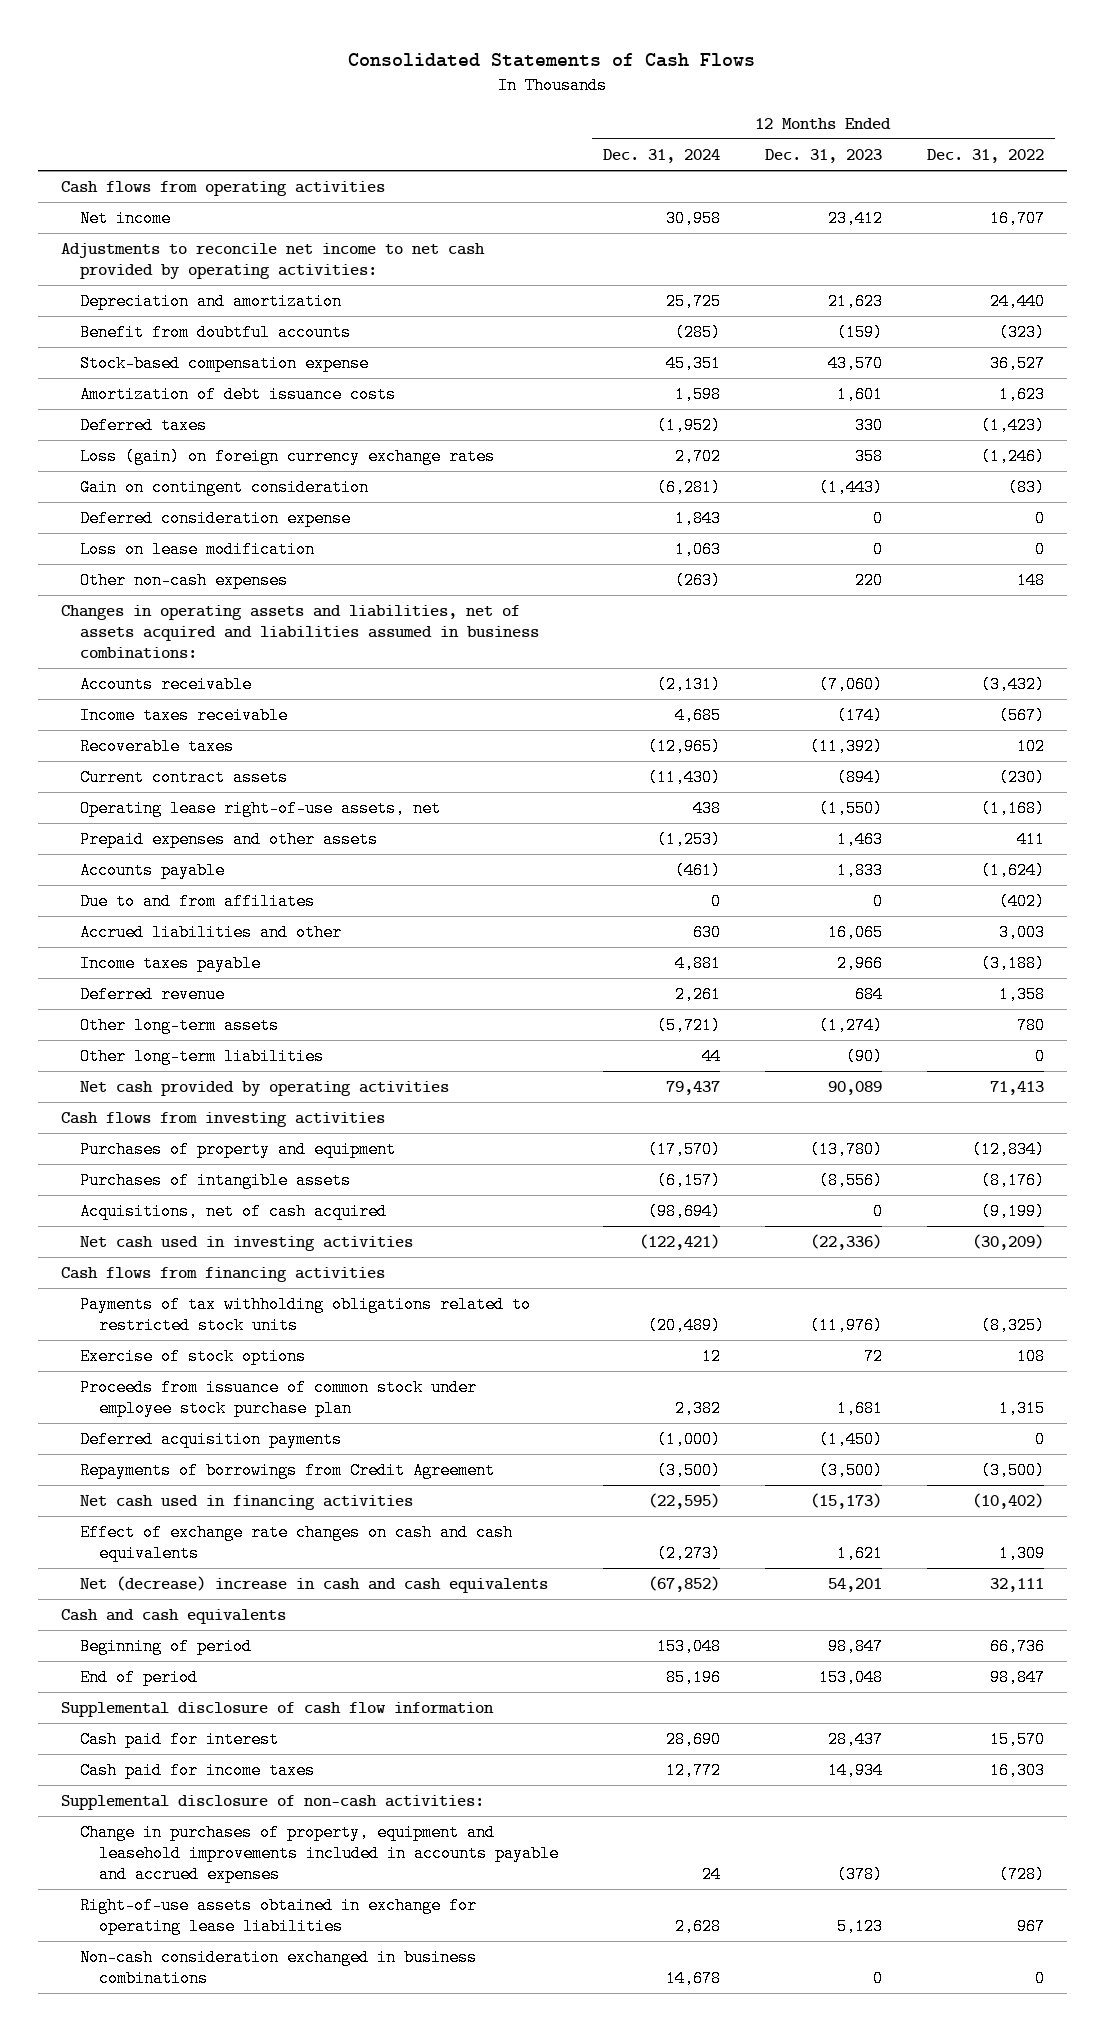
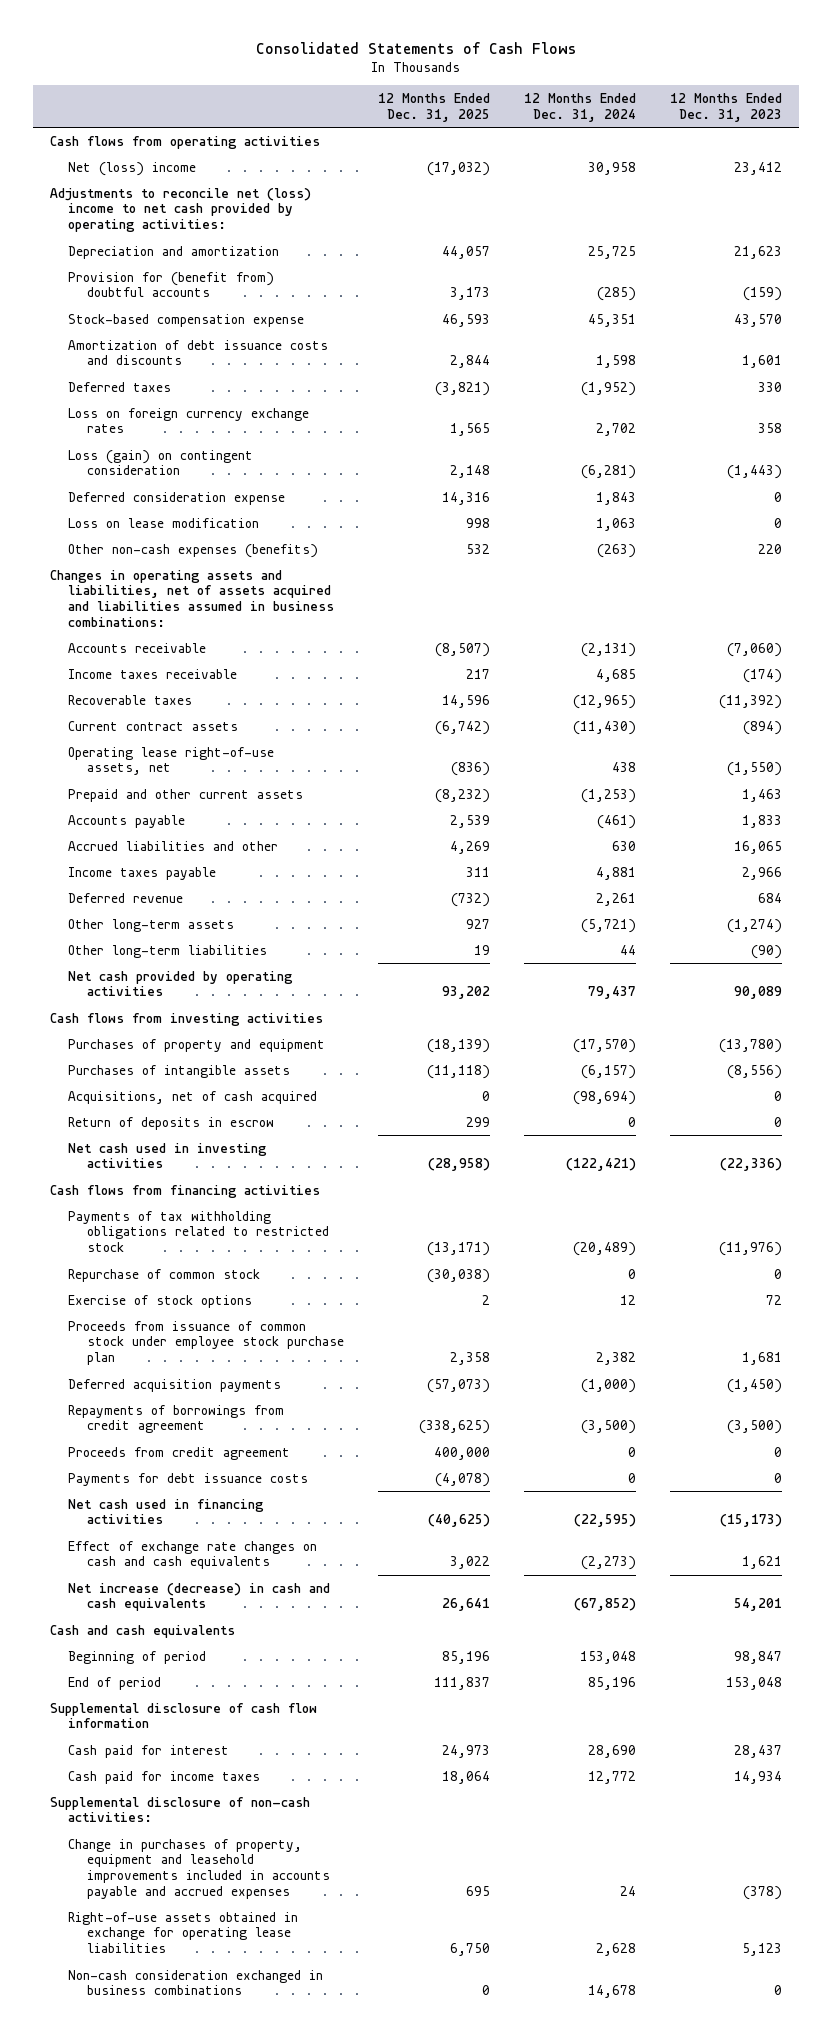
- | 12 Months Ended Dec. 31, 2024 | 12 Months Ended Dec. 31, 2023 | 12 Months Ended Dec. 31, 2022
+ | 12 Months Ended Dec. 31, 2025 | 12 Months Ended Dec. 31, 2024 | 12 Months Ended Dec. 31, 2023
- Net income | 30,958 | 23,412 | 16,707
- Adjustments to reconcile net income to net cash provided by operating activities:
+ Net (loss) income | (17,032) | 30,958 | 23,412
+ Adjustments to reconcile net (loss) income to net cash provided by operating activities:
- Benefit from doubtful accounts | (285) | (159) | (323)
+ Provision for (benefit from) doubtful accounts | 3,173 | (285) | (159)
- Amortization of debt issuance costs | 1,598 | 1,601 | 1,623
+ Amortization of debt issuance costs and discounts | 2,844 | 1,598 | 1,601
- Loss (gain) on foreign currency exchange rates | 2,702 | 358 | (1,246)
- Gain on contingent consideration | (6,281) | (1,443) | (83)
+ Loss on foreign currency exchange rates | 1,565 | 2,702 | 358
+ Loss (gain) on contingent consideration | 2,148 | (6,281) | (1,443)
- Other non-cash expenses | (263) | 220 | 148
+ Other non-cash expenses (benefits) | 532 | (263) | 220
- Prepaid expenses and other assets | (1,253) | 1,463 | 411
+ Prepaid and other current assets | (8,232) | (1,253) | 1,463
- Due to and from affiliates | 0 | 0 | (402)
+ Return of deposits in escrow | 299 | 0 | 0
- Payments of tax withholding obligations related to restricted stock units | (20,489) | (11,976) | (8,325)
+ Payments of tax withholding obligations related to restricted stock | (13,171) | (20,489) | (11,976)
+ Repurchase of common stock | (30,038) | 0 | 0
- Repayments of borrowings from Credit Agreement | (3,500) | (3,500) | (3,500)
+ Repayments of borrowings from credit agreement | (338,625) | (3,500) | (3,500)
+ Proceeds from credit agreement | 400,000 | 0 | 0
+ Payments for debt issuance costs | (4,078) | 0 | 0
- Net (decrease) increase in cash and cash equivalents | (67,852) | 54,201 | 32,111
+ Net increase (decrease) in cash and cash equivalents | 26,641 | (67,852) | 54,201

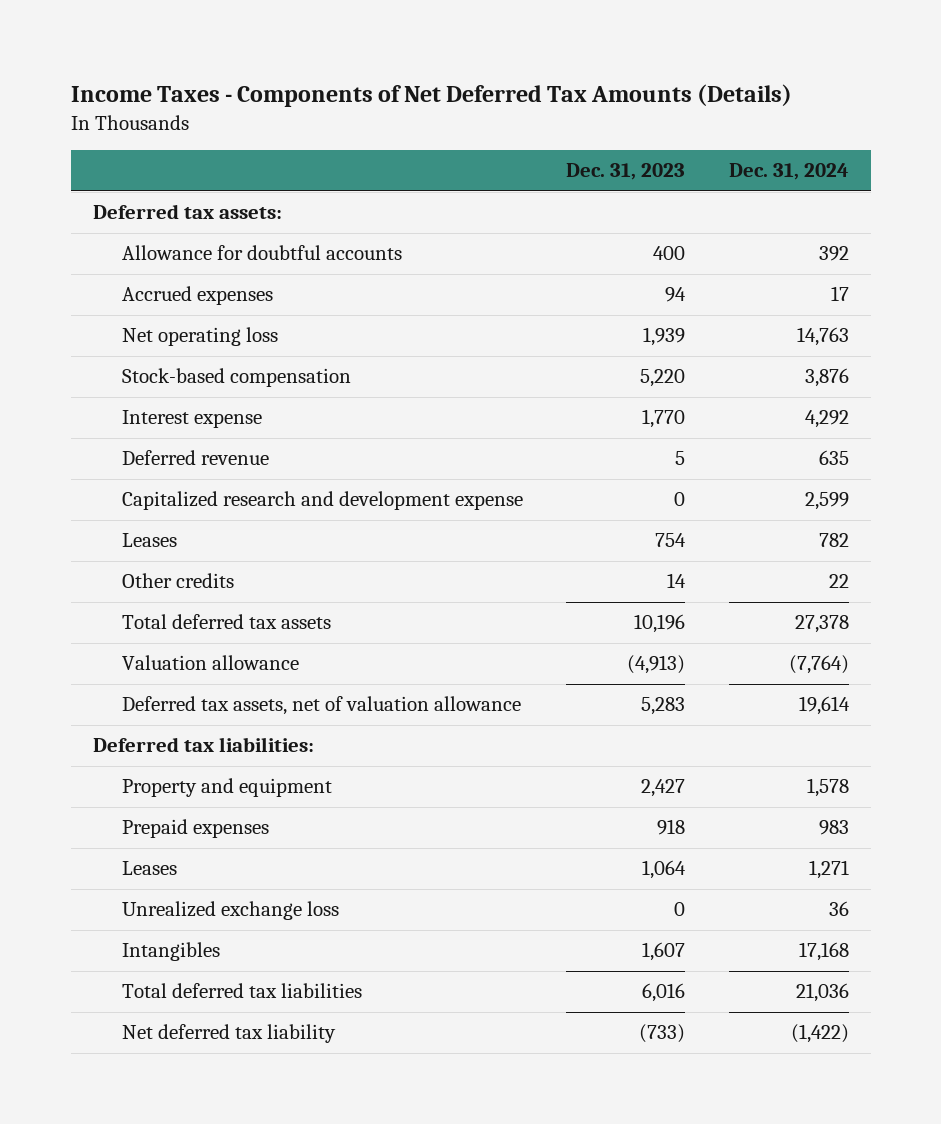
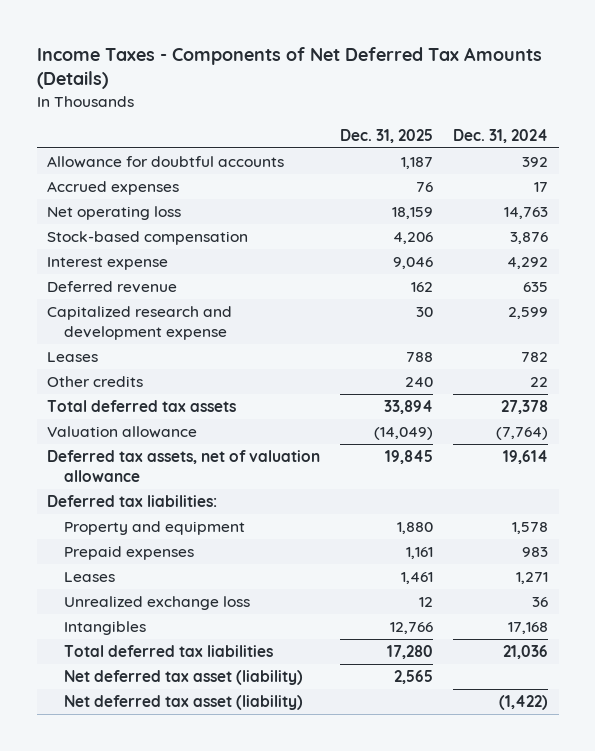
- | Dec. 31, 2023 | Dec. 31, 2024
+ | Dec. 31, 2025 | Dec. 31, 2024
- Deferred tax assets:
- Net deferred tax liability | (733) | (1,422)
+ Net deferred tax asset (liability) | 2,565 |
+ Net deferred tax asset (liability) | | (1,422)

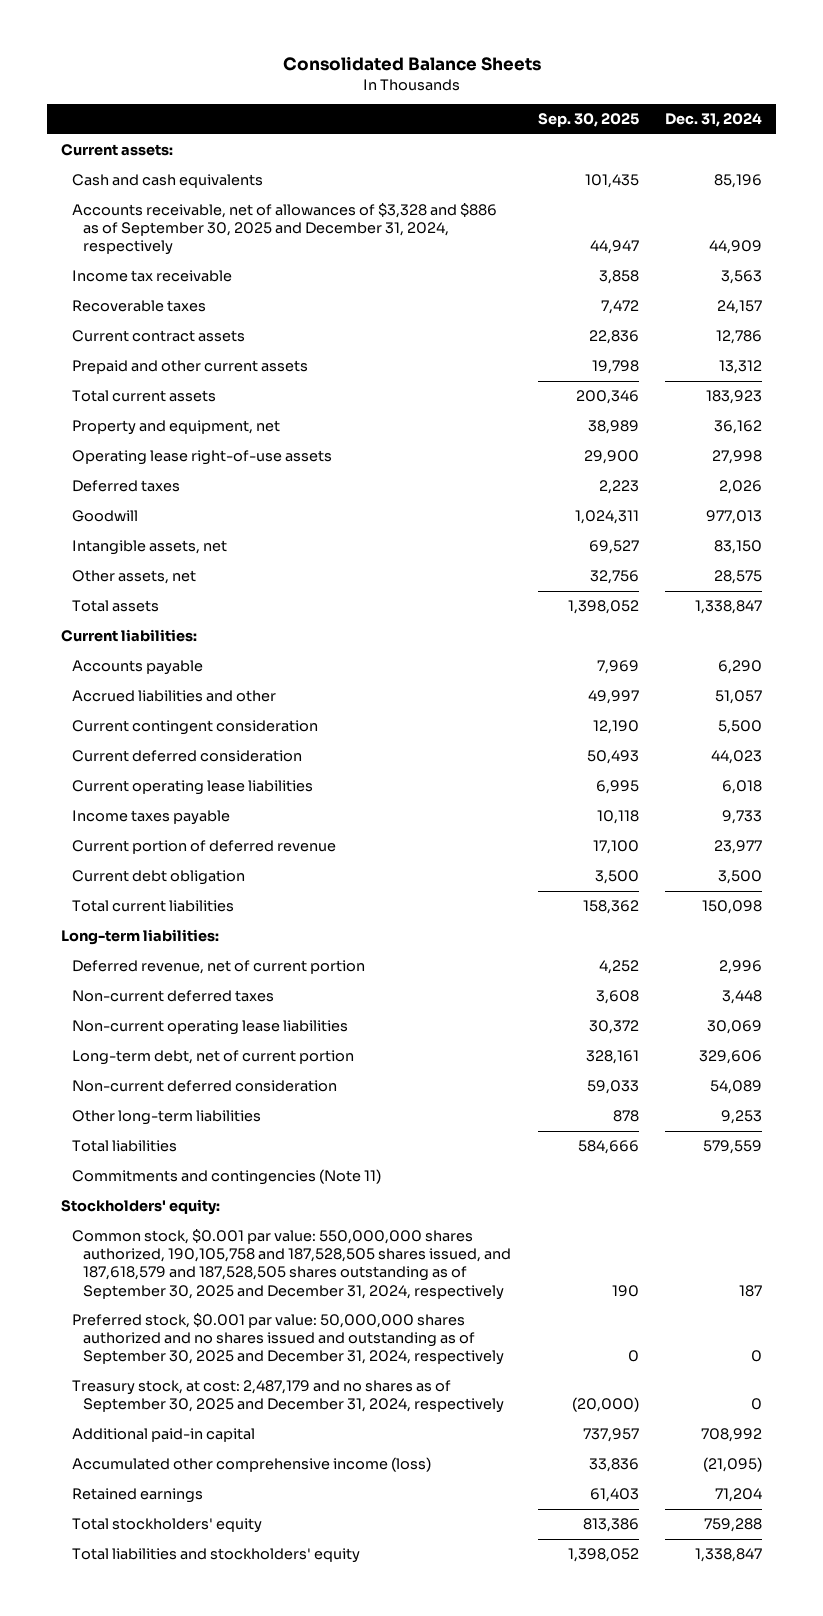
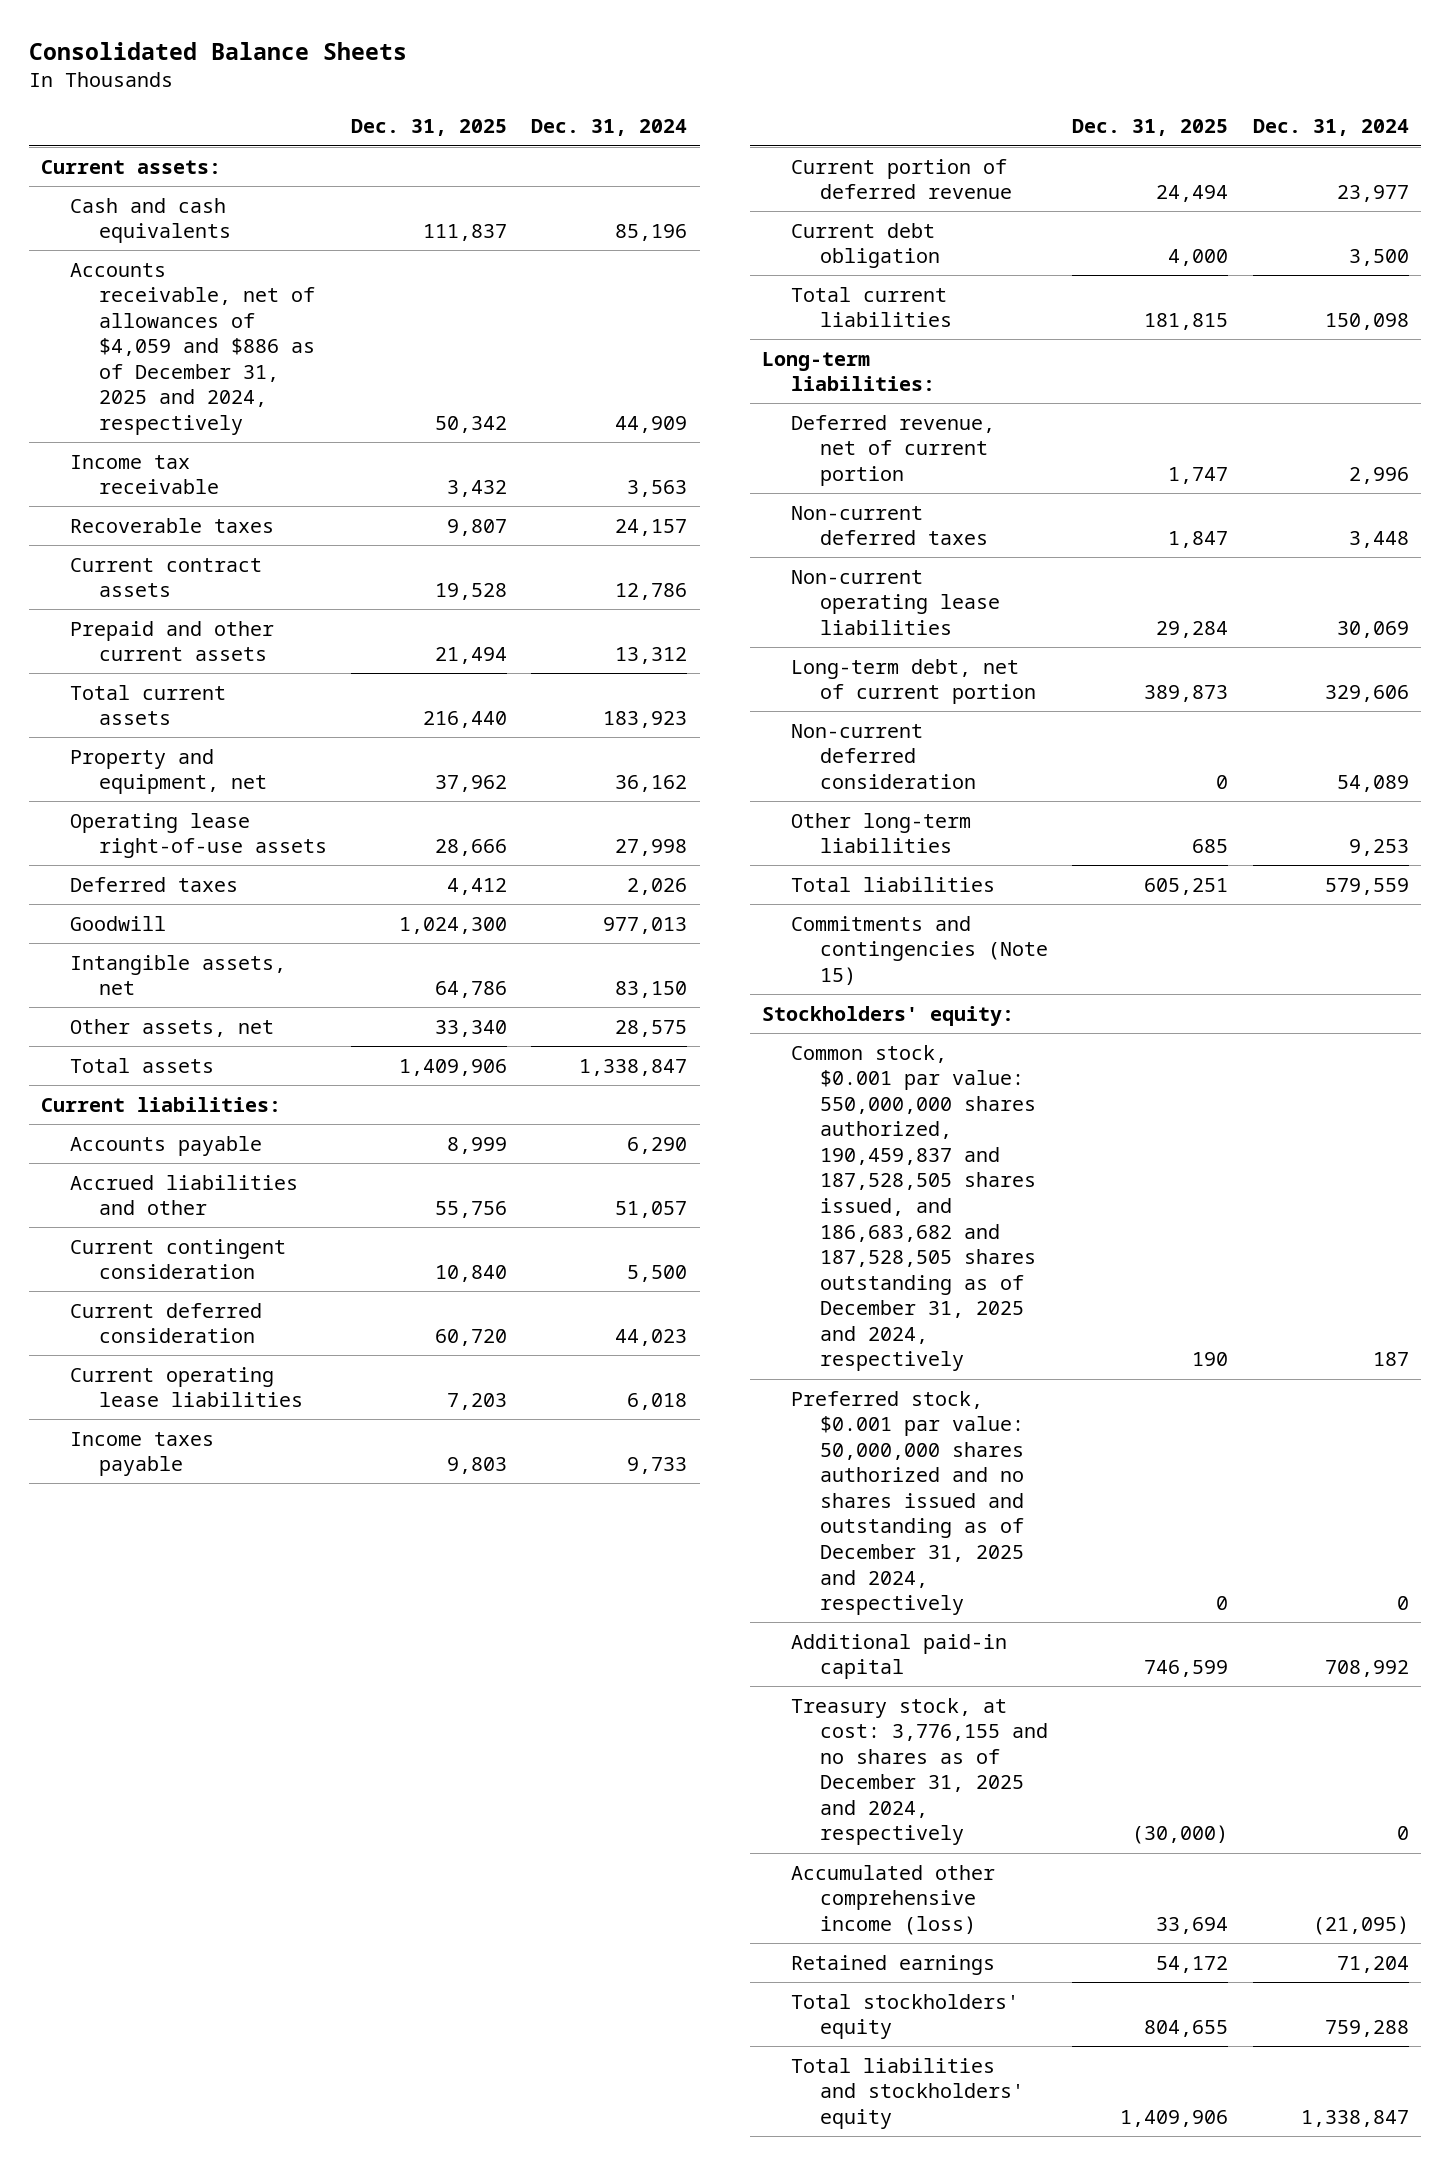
- | Sep. 30, 2025 | Dec. 31, 2024
+ | Dec. 31, 2025 | Dec. 31, 2024
- Accounts receivable, net of allowances of $3,328 and $886 as of September 30, 2025 and December 31, 2024, respectively | 44,947 | 44,909
+ Accounts receivable, net of allowances of $4,059 and $886 as of December 31, 2025 and 2024, respectively | 50,342 | 44,909
- Commitments and contingencies (Note 11)
+ Commitments and contingencies (Note 15)
- Common stock, $0.001 par value: 550,000,000 shares authorized, 190,105,758 and 187,528,505 shares issued, and 187,618,579 and 187,528,505 shares outstanding as of September 30, 2025 and December 31, 2024, respectively | 190 | 187
- Preferred stock, $0.001 par value: 50,000,000 shares authorized and no shares issued and outstanding as of September 30, 2025 and December 31, 2024, respectively | 0 | 0
- Treasury stock, at cost: 2,487,179 and no shares as of September 30, 2025 and December 31, 2024, respectively | (20,000) | 0
+ Common stock, $0.001 par value: 550,000,000 shares authorized, 190,459,837 and 187,528,505 shares issued, and 186,683,682 and 187,528,505 shares outstanding as of December 31, 2025 and 2024, respectively | 190 | 187
+ Preferred stock, $0.001 par value: 50,000,000 shares authorized and no shares issued and outstanding as of December 31, 2025 and 2024, respectively | 0 | 0
+ Treasury stock, at cost: 3,776,155 and no shares as of December 31, 2025 and 2024, respectively | (30,000) | 0

